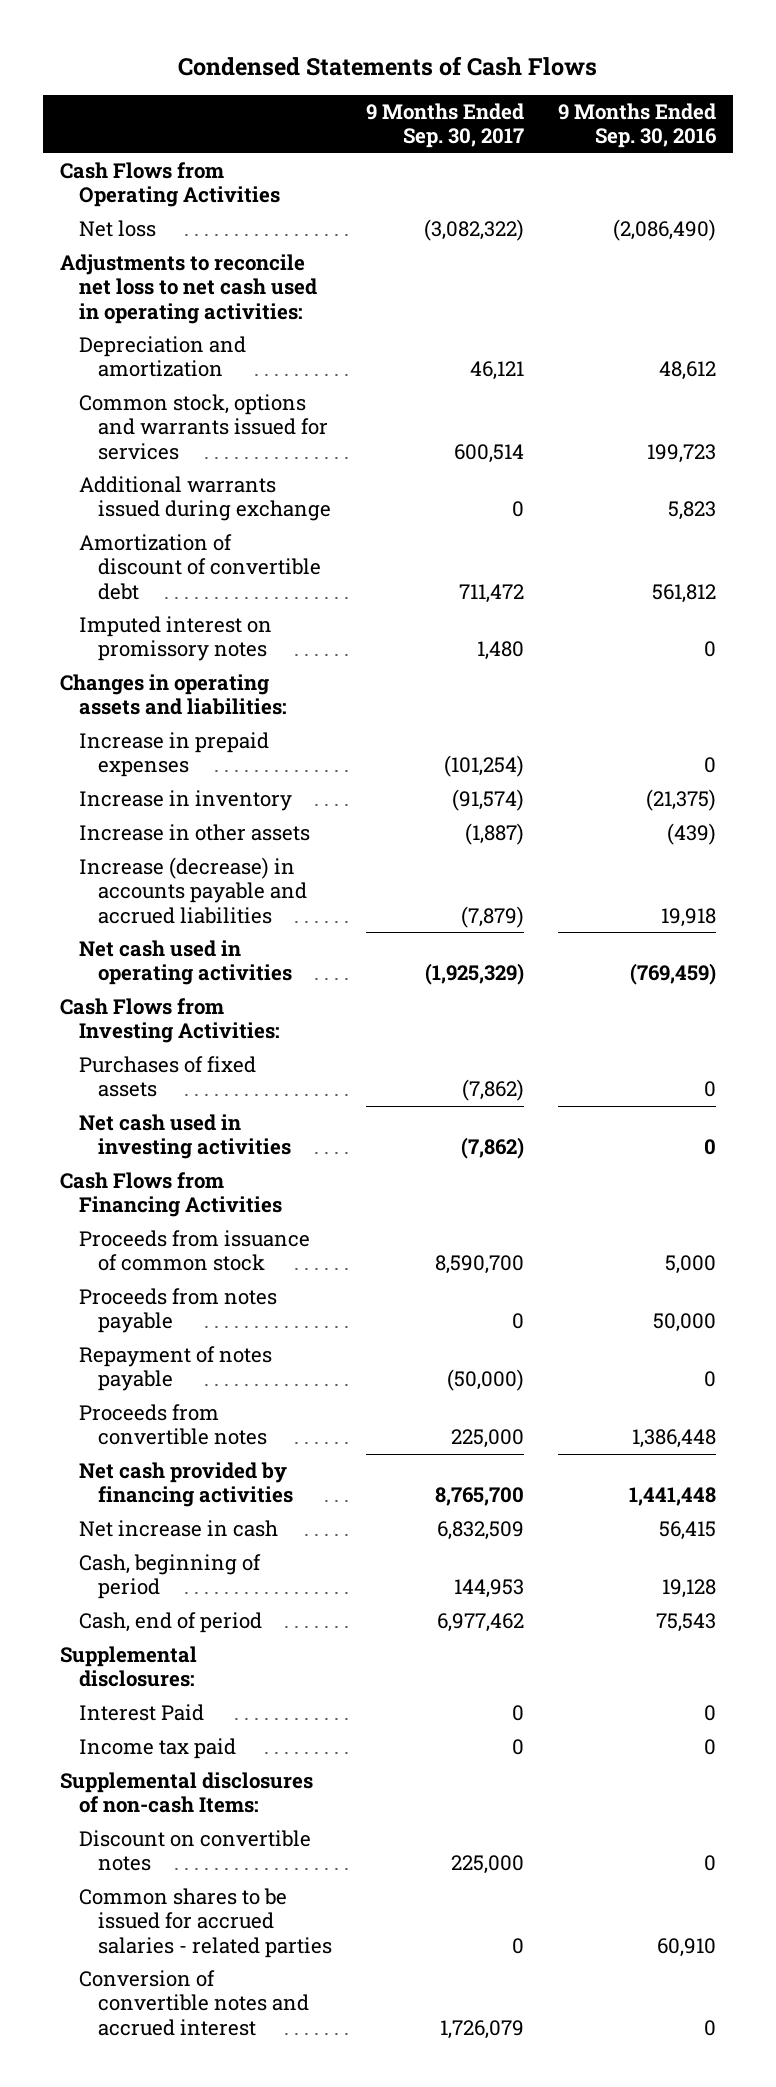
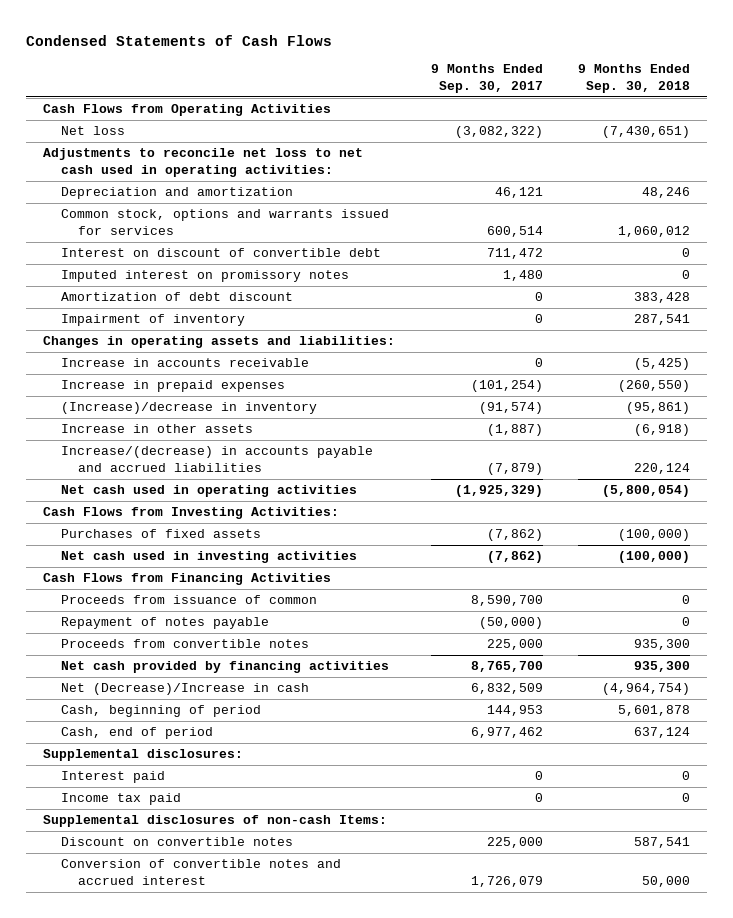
- | 9 Months Ended Sep. 30, 2017 | 9 Months Ended Sep. 30, 2016
+ | 9 Months Ended Sep. 30, 2017 | 9 Months Ended Sep. 30, 2018
- Additional warrants issued during exchange | 0 | 5,823
- Amortization of discount of convertible debt | 711,472 | 561,812
+ Interest on discount of convertible debt | 711,472 | 0
+ Amortization of debt discount | 0 | 383,428
+ Impairment of inventory | 0 | 287,541
+ Increase in accounts receivable | 0 | (5,425)
- Increase in inventory | (91,574) | (21,375)
+ (Increase)/decrease in inventory | (91,574) | (95,861)
- Increase (decrease) in accounts payable and accrued liabilities | (7,879) | 19,918
+ Increase/(decrease) in accounts payable and accrued liabilities | (7,879) | 220,124
- Proceeds from issuance of common stock | 8,590,700 | 5,000
- Proceeds from notes payable | 0 | 50,000
+ Proceeds from issuance of common | 8,590,700 | 0
- Net increase in cash | 6,832,509 | 56,415
+ Net (Decrease)/Increase in cash | 6,832,509 | (4,964,754)
- Interest Paid | 0 | 0
+ Interest paid | 0 | 0
- Common shares to be issued for accrued salaries - related parties | 0 | 60,910

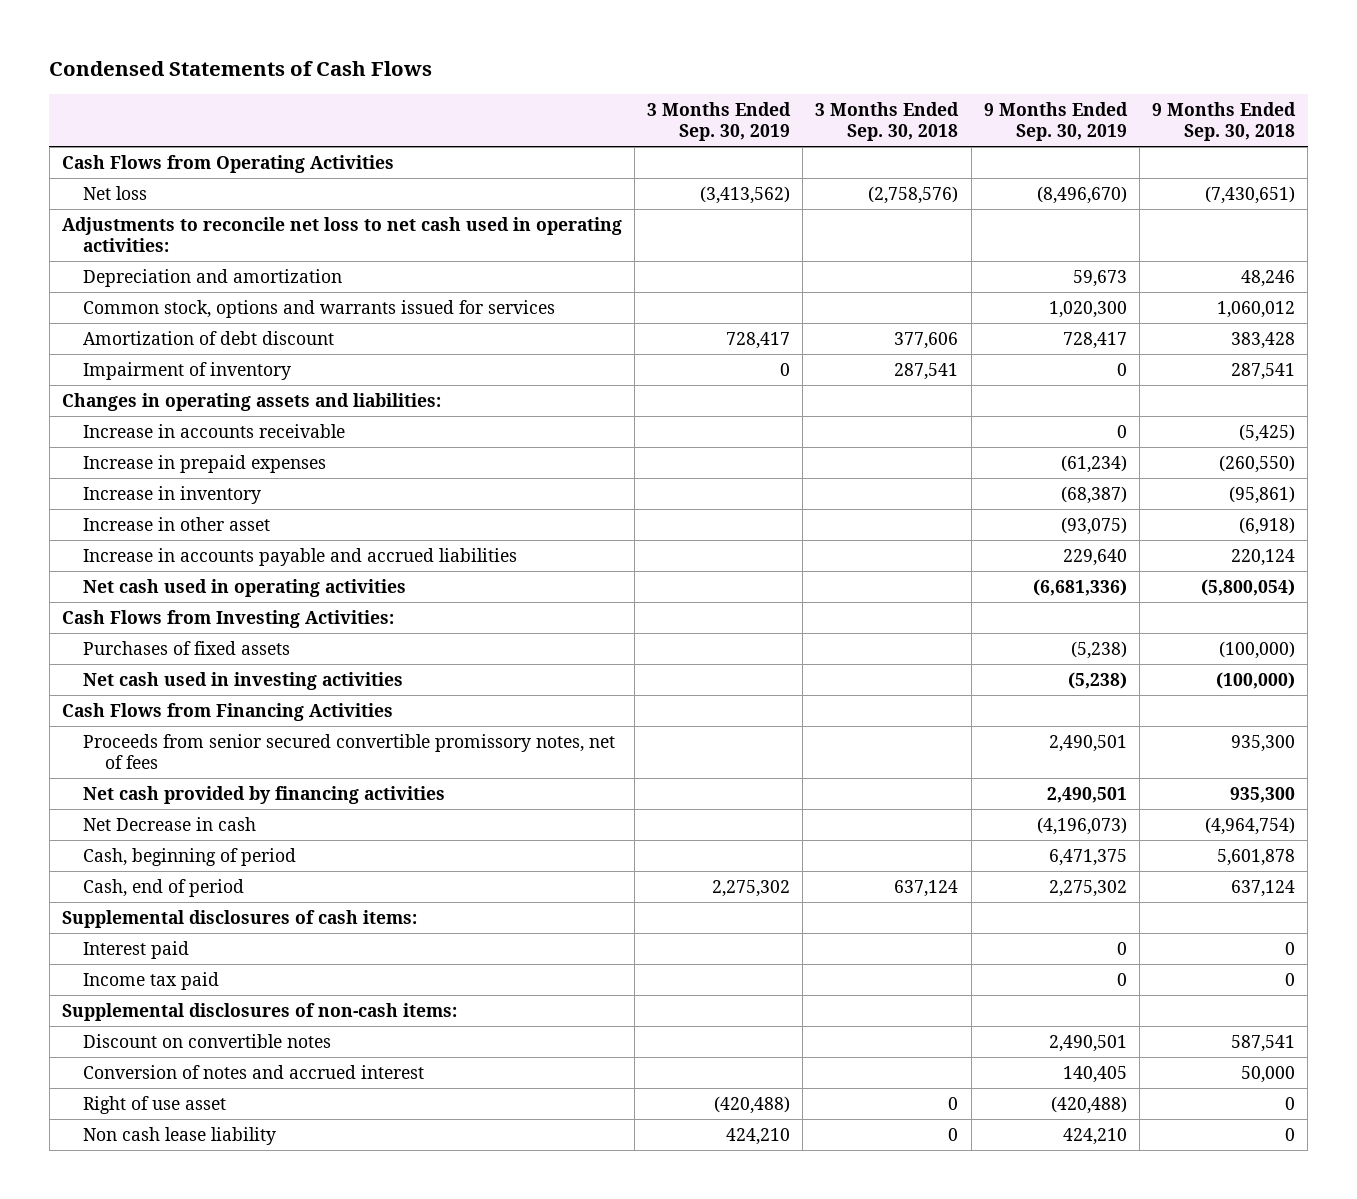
- | 9 Months Ended Sep. 30, 2017 | 9 Months Ended Sep. 30, 2018
+ | 3 Months Ended Sep. 30, 2019 | 3 Months Ended Sep. 30, 2018 | 9 Months Ended Sep. 30, 2019 | 9 Months Ended Sep. 30, 2018
- Interest on discount of convertible debt | 711,472 | 0
- Imputed interest on promissory notes | 1,480 | 0
- (Increase)/decrease in inventory | (91,574) | (95,861)
- Increase in other assets | (1,887) | (6,918)
- Increase/(decrease) in accounts payable and accrued liabilities | (7,879) | 220,124
+ Increase in inventory | | | (68,387) | (95,861)
+ Increase in other asset | | | (93,075) | (6,918)
+ Increase in accounts payable and accrued liabilities | | | 229,640 | 220,124
- Proceeds from issuance of common | 8,590,700 | 0
- Repayment of notes payable | (50,000) | 0
- Proceeds from convertible notes | 225,000 | 935,300
+ Proceeds from senior secured convertible promissory notes, net of fees | | | 2,490,501 | 935,300
- Net (Decrease)/Increase in cash | 6,832,509 | (4,964,754)
+ Net Decrease in cash | | | (4,196,073) | (4,964,754)
- Supplemental disclosures:
+ Supplemental disclosures of cash items:
- Supplemental disclosures of non-cash Items:
+ Supplemental disclosures of non-cash items:
- Conversion of convertible notes and accrued interest | 1,726,079 | 50,000
+ Conversion of notes and accrued interest | | | 140,405 | 50,000
+ Right of use asset | (420,488) | 0 | (420,488) | 0
+ Non cash lease liability | 424,210 | 0 | 424,210 | 0

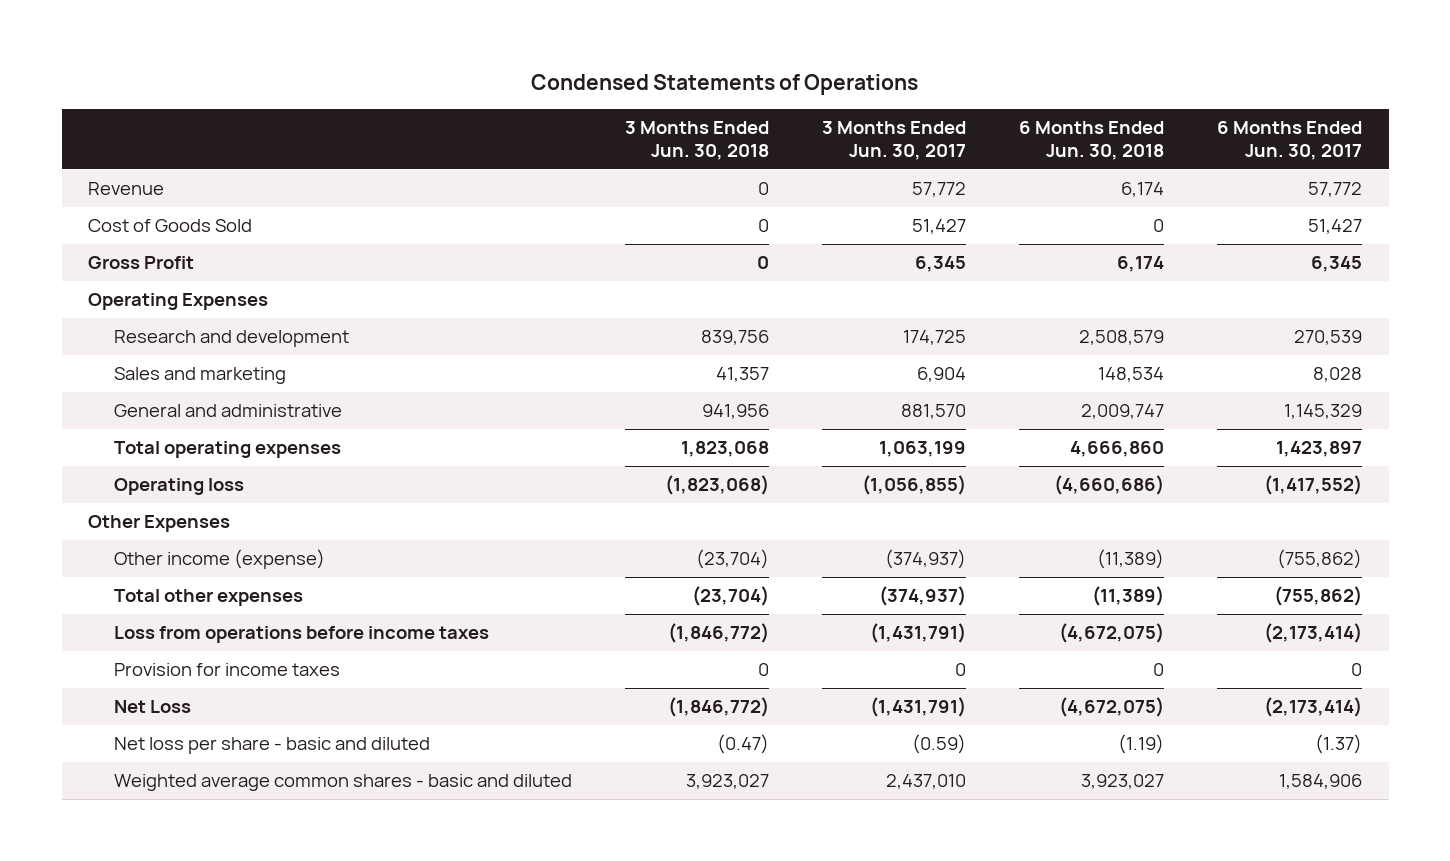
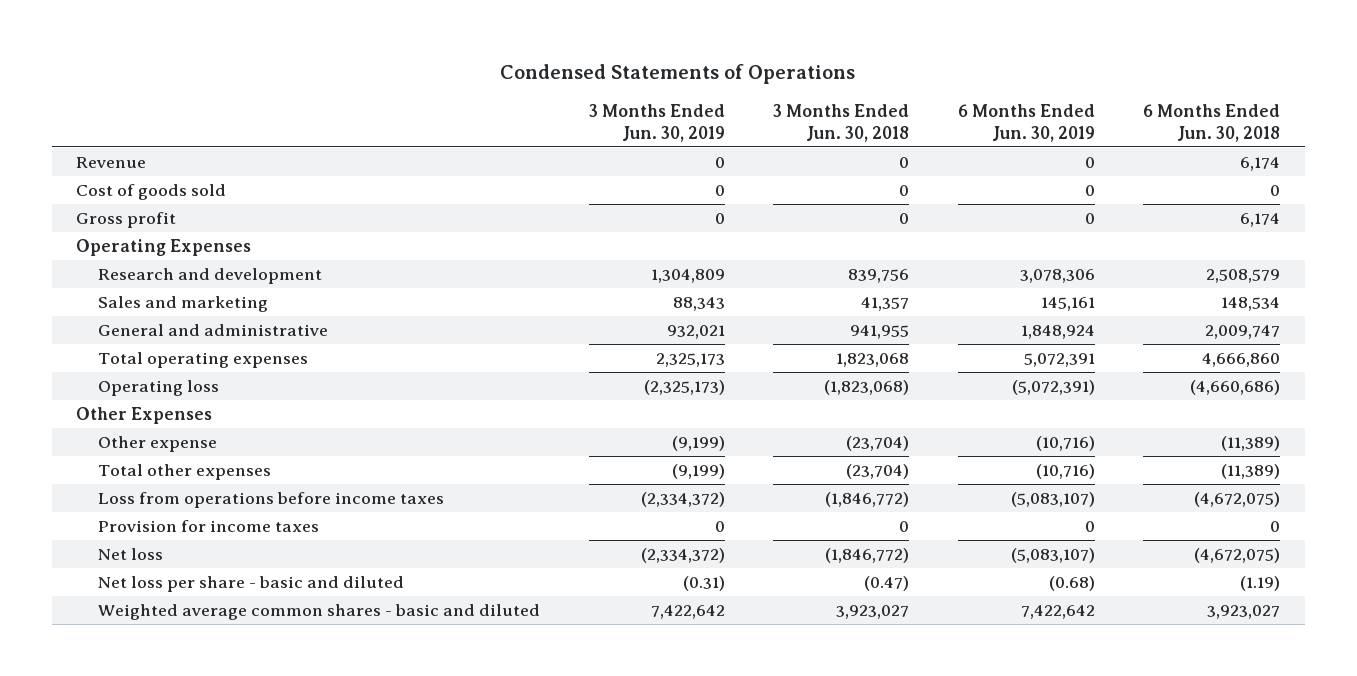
- | 3 Months Ended Jun. 30, 2018 | 3 Months Ended Jun. 30, 2017 | 6 Months Ended Jun. 30, 2018 | 6 Months Ended Jun. 30, 2017
+ | 3 Months Ended Jun. 30, 2019 | 3 Months Ended Jun. 30, 2018 | 6 Months Ended Jun. 30, 2019 | 6 Months Ended Jun. 30, 2018
- Cost of Goods Sold | 0 | 51,427 | 0 | 51,427
- Gross Profit | 0 | 6,345 | 6,174 | 6,345
+ Cost of goods sold | 0 | 0 | 0 | 0
+ Gross profit | 0 | 0 | 0 | 6,174
- General and administrative | 941,956 | 881,570 | 2,009,747 | 1,145,329
+ General and administrative | 932,021 | 941,955 | 1,848,924 | 2,009,747
- Other income (expense) | (23,704) | (374,937) | (11,389) | (755,862)
+ Other expense | (9,199) | (23,704) | (10,716) | (11,389)
- Net Loss | (1,846,772) | (1,431,791) | (4,672,075) | (2,173,414)
+ Net loss | (2,334,372) | (1,846,772) | (5,083,107) | (4,672,075)

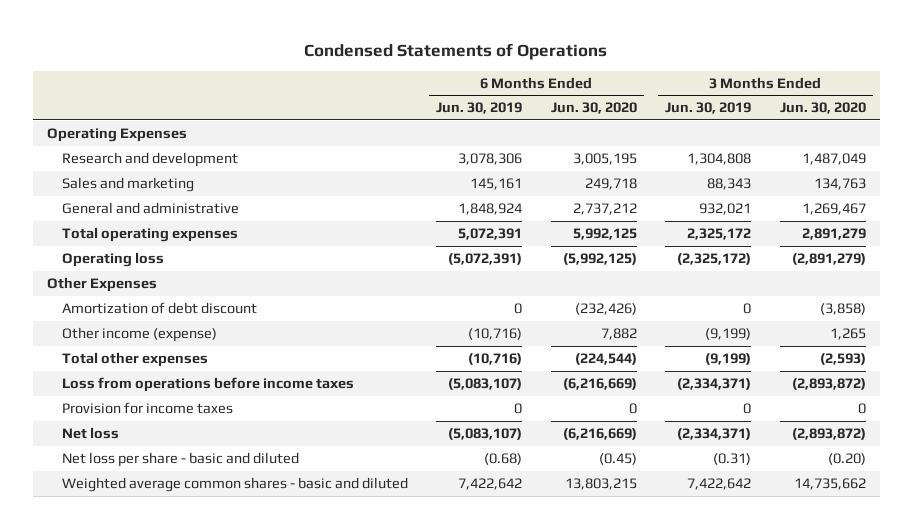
- | 3 Months Ended Jun. 30, 2019 | 3 Months Ended Jun. 30, 2018 | 6 Months Ended Jun. 30, 2019 | 6 Months Ended Jun. 30, 2018
+ | 6 Months Ended Jun. 30, 2019 | 6 Months Ended Jun. 30, 2020 | 3 Months Ended Jun. 30, 2019 | 3 Months Ended Jun. 30, 2020
- Revenue | 0 | 0 | 0 | 6,174
- Cost of goods sold | 0 | 0 | 0 | 0
- Gross profit | 0 | 0 | 0 | 6,174
- Research and development | 1,304,809 | 839,756 | 3,078,306 | 2,508,579
+ Research and development | 3,078,306 | 3,005,195 | 1,304,808 | 1,487,049
- Total operating expenses | 2,325,173 | 1,823,068 | 5,072,391 | 4,666,860
- Operating loss | (2,325,173) | (1,823,068) | (5,072,391) | (4,660,686)
+ Total operating expenses | 5,072,391 | 5,992,125 | 2,325,172 | 2,891,279
+ Operating loss | (5,072,391) | (5,992,125) | (2,325,172) | (2,891,279)
- Other expense | (9,199) | (23,704) | (10,716) | (11,389)
+ Amortization of debt discount | 0 | (232,426) | 0 | (3,858)
+ Other income (expense) | (10,716) | 7,882 | (9,199) | 1,265
- Loss from operations before income taxes | (2,334,372) | (1,846,772) | (5,083,107) | (4,672,075)
+ Loss from operations before income taxes | (5,083,107) | (6,216,669) | (2,334,371) | (2,893,872)
- Net loss | (2,334,372) | (1,846,772) | (5,083,107) | (4,672,075)
+ Net loss | (5,083,107) | (6,216,669) | (2,334,371) | (2,893,872)

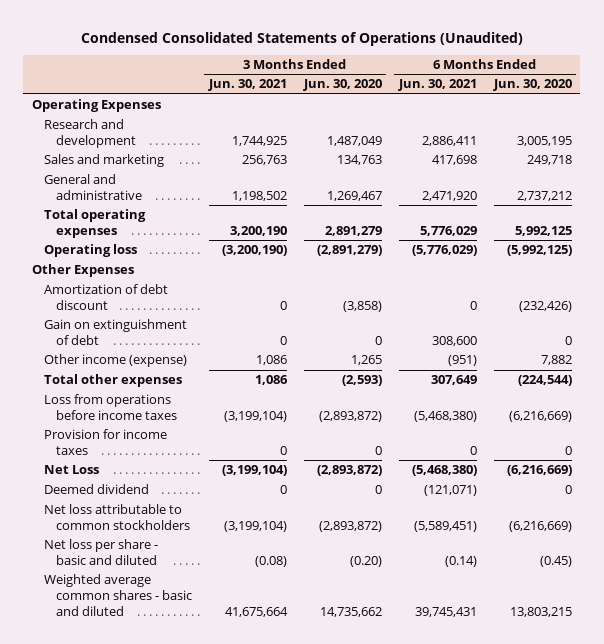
- Condensed Statements of Operations
+ Condensed Consolidated Statements of Operations (Unaudited)
- | 6 Months Ended Jun. 30, 2019 | 6 Months Ended Jun. 30, 2020 | 3 Months Ended Jun. 30, 2019 | 3 Months Ended Jun. 30, 2020
+ | 3 Months Ended Jun. 30, 2021 | 3 Months Ended Jun. 30, 2020 | 6 Months Ended Jun. 30, 2021 | 6 Months Ended Jun. 30, 2020
+ Gain on extinguishment of debt | 0 | 0 | 308,600 | 0
- Net loss | (5,083,107) | (6,216,669) | (2,334,371) | (2,893,872)
+ Net Loss | (3,199,104) | (2,893,872) | (5,468,380) | (6,216,669)
+ Deemed dividend | 0 | 0 | (121,071) | 0
+ Net loss attributable to common stockholders | (3,199,104) | (2,893,872) | (5,589,451) | (6,216,669)

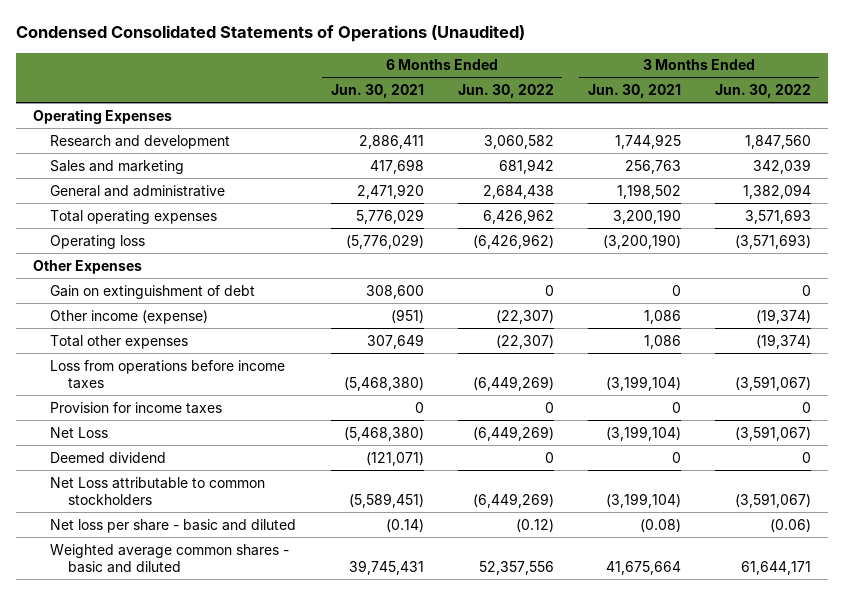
- | 3 Months Ended Jun. 30, 2021 | 3 Months Ended Jun. 30, 2020 | 6 Months Ended Jun. 30, 2021 | 6 Months Ended Jun. 30, 2020
+ | 6 Months Ended Jun. 30, 2021 | 6 Months Ended Jun. 30, 2022 | 3 Months Ended Jun. 30, 2021 | 3 Months Ended Jun. 30, 2022
- Amortization of debt discount | 0 | (3,858) | 0 | (232,426)
- Net loss attributable to common stockholders | (3,199,104) | (2,893,872) | (5,589,451) | (6,216,669)
+ Net Loss attributable to common stockholders | (5,589,451) | (6,449,269) | (3,199,104) | (3,591,067)

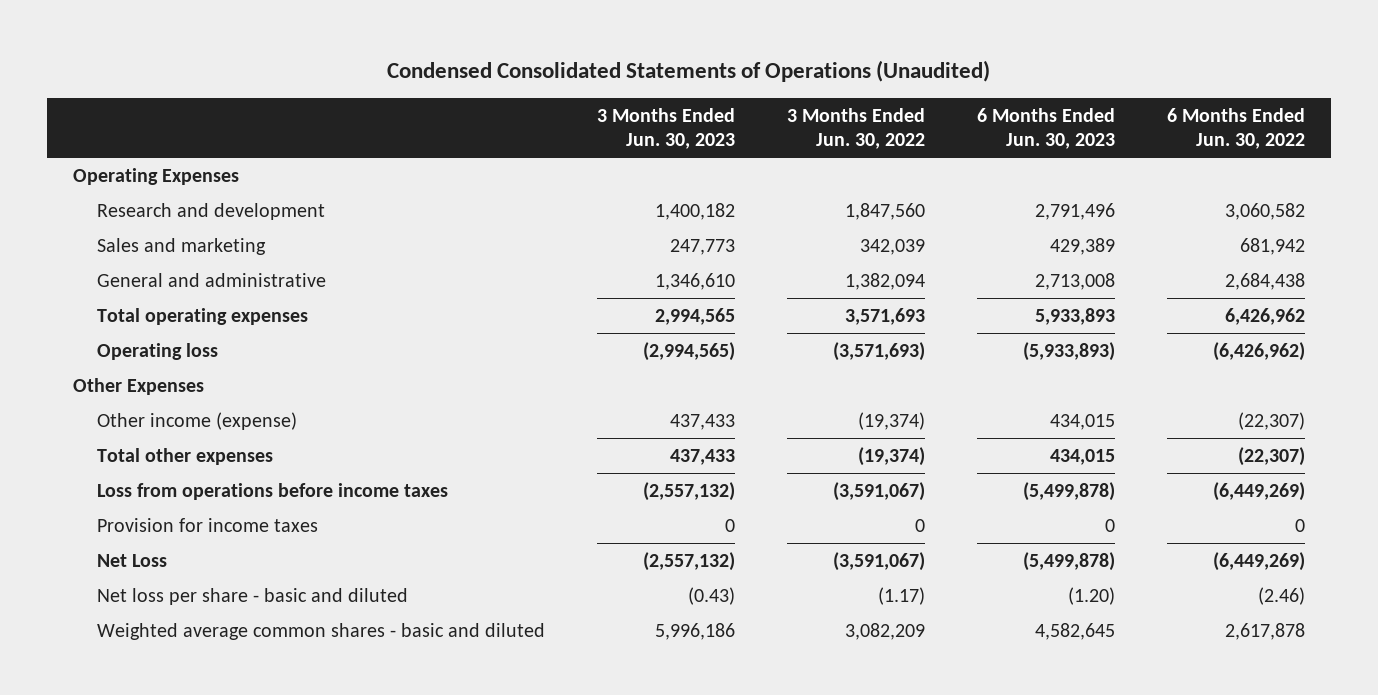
- | 6 Months Ended Jun. 30, 2021 | 6 Months Ended Jun. 30, 2022 | 3 Months Ended Jun. 30, 2021 | 3 Months Ended Jun. 30, 2022
+ | 3 Months Ended Jun. 30, 2023 | 3 Months Ended Jun. 30, 2022 | 6 Months Ended Jun. 30, 2023 | 6 Months Ended Jun. 30, 2022
- Gain on extinguishment of debt | 308,600 | 0 | 0 | 0
- Deemed dividend | (121,071) | 0 | 0 | 0
- Net Loss attributable to common stockholders | (5,589,451) | (6,449,269) | (3,199,104) | (3,591,067)
- Net loss per share - basic and diluted | (0.14) | (0.12) | (0.08) | (0.06)
- Weighted average common shares - basic and diluted | 39,745,431 | 52,357,556 | 41,675,664 | 61,644,171
+ Net loss per share - basic and diluted | (0.43) | (1.17) | (1.20) | (2.46)
+ Weighted average common shares - basic and diluted | 5,996,186 | 3,082,209 | 4,582,645 | 2,617,878

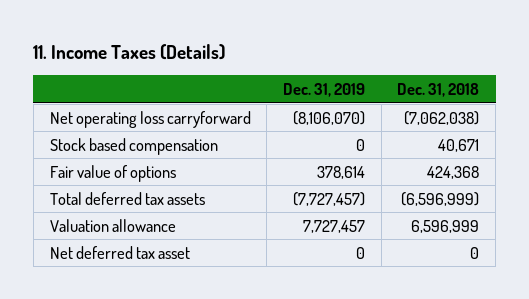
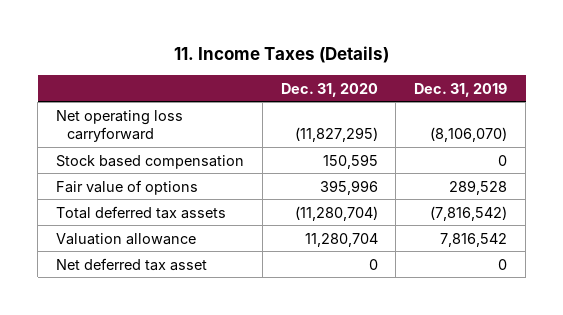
- | Dec. 31, 2019 | Dec. 31, 2018
+ | Dec. 31, 2020 | Dec. 31, 2019
- Fair value of options | 378,614 | 424,368
- Total deferred tax assets | (7,727,457) | (6,596,999)
- Valuation allowance | 7,727,457 | 6,596,999
+ Fair value of options | 395,996 | 289,528
+ Total deferred tax assets | (11,280,704) | (7,816,542)
+ Valuation allowance | 11,280,704 | 7,816,542

